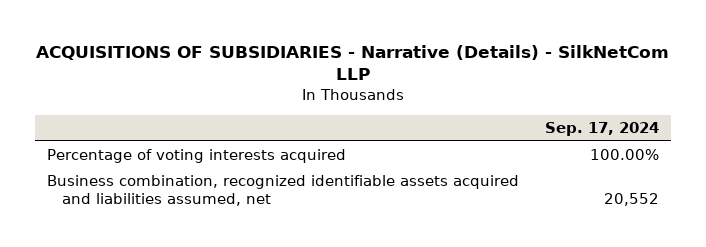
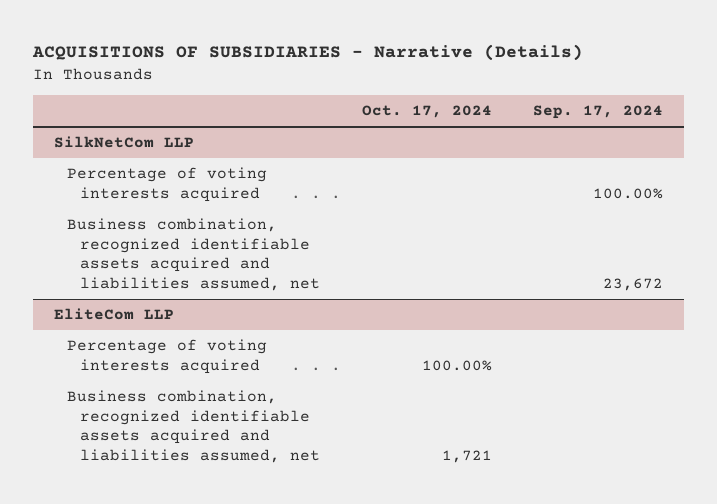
- ACQUISITIONS OF SUBSIDIARIES - Narrative (Details) - SilkNetCom LLP
+ ACQUISITIONS OF SUBSIDIARIES - Narrative (Details)
- | Sep. 17, 2024
+ | Oct. 17, 2024 | Sep. 17, 2024
+ SilkNetCom LLP
- Business combination, recognized identifiable assets acquired and liabilities assumed, net | 20,552
+ Business combination, recognized identifiable assets acquired and liabilities assumed, net | | 23,672
+ EliteCom LLP
+ Percentage of voting interests acquired | 100.00% |
+ Business combination, recognized identifiable assets acquired and liabilities assumed, net | 1,721 |

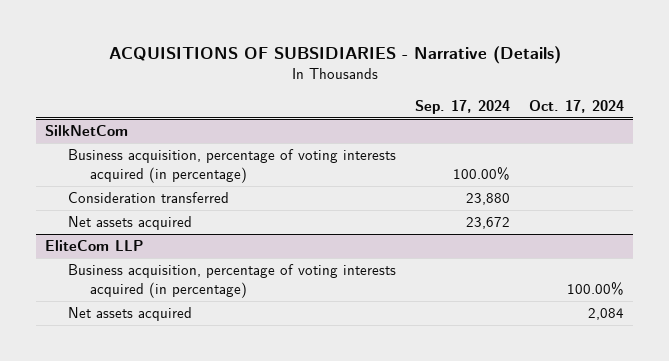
- | Oct. 17, 2024 | Sep. 17, 2024
+ | Sep. 17, 2024 | Oct. 17, 2024
- SilkNetCom LLP
- Percentage of voting interests acquired | | 100.00%
- Business combination, recognized identifiable assets acquired and liabilities assumed, net | | 23,672
+ SilkNetCom
+ Business acquisition, percentage of voting interests acquired (in percentage) | 100.00% |
+ Consideration transferred | 23,880 |
+ Net assets acquired | 23,672 |
@ EliteCom LLP
- Percentage of voting interests acquired | 100.00% |
- Business combination, recognized identifiable assets acquired and liabilities assumed, net | 1,721 |
+ Business acquisition, percentage of voting interests acquired (in percentage) | | 100.00%
+ Net assets acquired | | 2,084

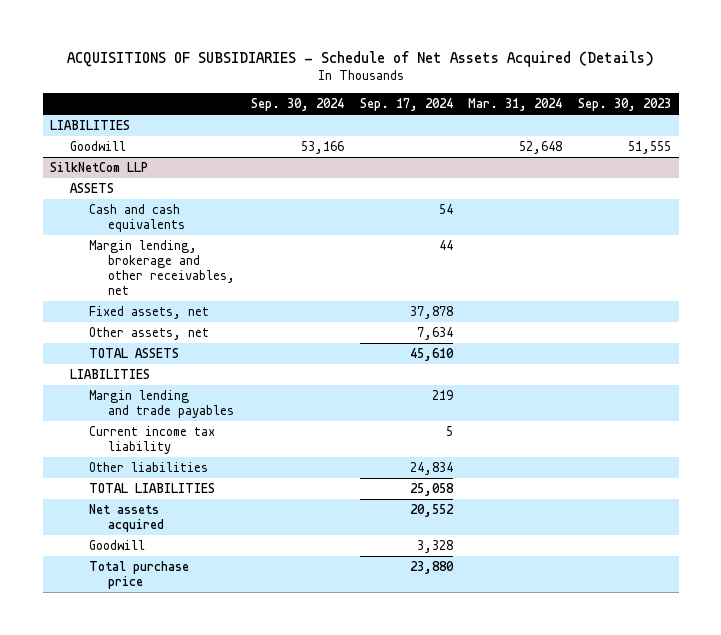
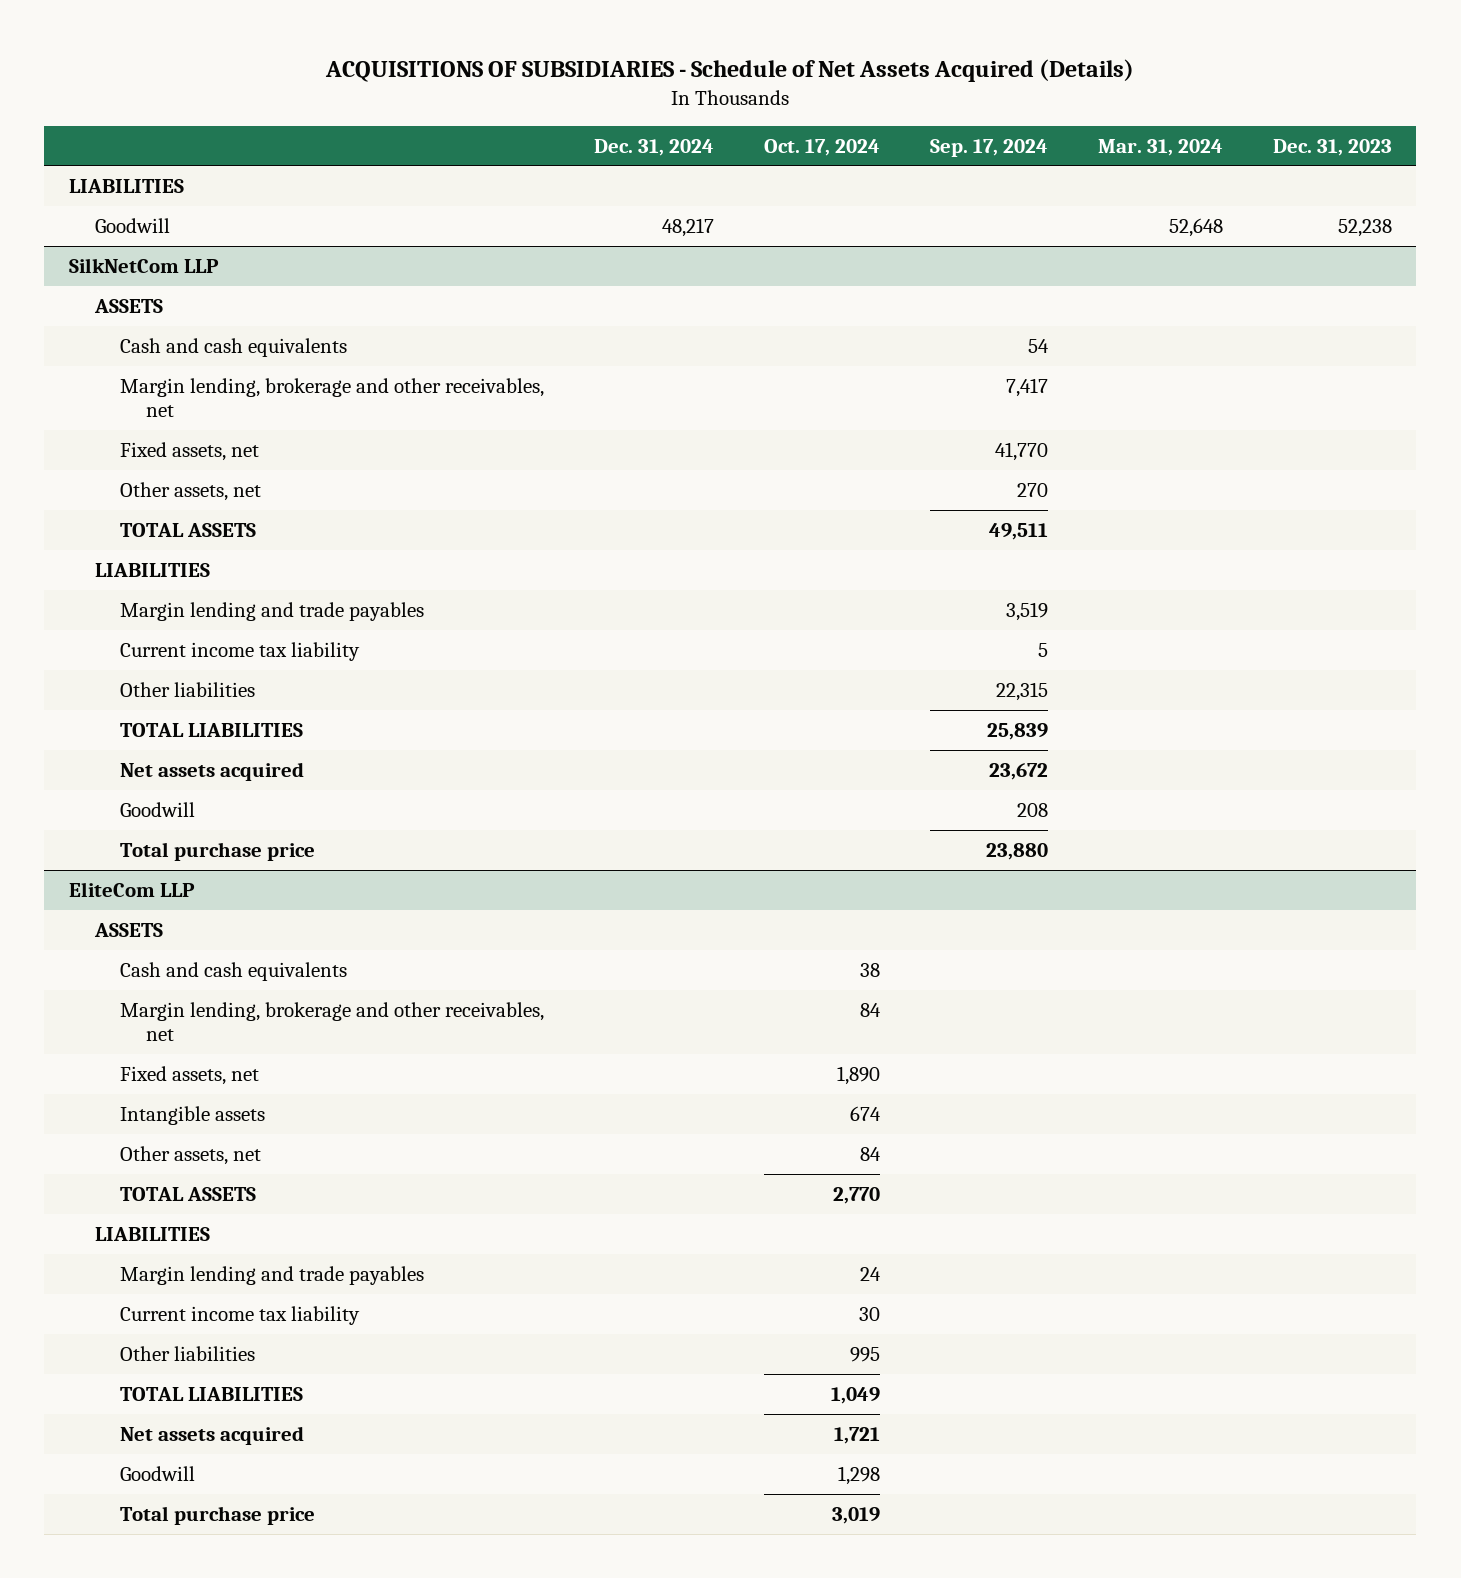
- | Sep. 30, 2024 | Sep. 17, 2024 | Mar. 31, 2024 | Sep. 30, 2023
+ | Dec. 31, 2024 | Oct. 17, 2024 | Sep. 17, 2024 | Mar. 31, 2024 | Dec. 31, 2023
@ SilkNetCom LLP
- Margin lending, brokerage and other receivables, net | | 44 | |
- Fixed assets, net | | 37,878 | |
- Other assets, net | | 7,634 | |
- TOTAL ASSETS | | 45,610 | |
+ Margin lending, brokerage and other receivables, net | | | 7,417 | |
+ Fixed assets, net | | | 41,770 | |
+ Other assets, net | | | 270 | |
+ TOTAL ASSETS | | | 49,511 | |
- Margin lending and trade payables | | 219 | |
+ Margin lending and trade payables | | | 3,519 | |
- Other liabilities | | 24,834 | |
- TOTAL LIABILITIES | | 25,058 | |
- Net assets acquired | | 20,552 | |
- Goodwill | | 3,328 | |
+ Other liabilities | | | 22,315 | |
+ TOTAL LIABILITIES | | | 25,839 | |
+ Net assets acquired | | | 23,672 | |
+ Goodwill | | | 208 | |
+ EliteCom LLP
+ ASSETS
+ Cash and cash equivalents | | 38 | | |
+ Margin lending, brokerage and other receivables, net | | 84 | | |
+ Fixed assets, net | | 1,890 | | |
+ Intangible assets | | 674 | | |
+ Other assets, net | | 84 | | |
+ TOTAL ASSETS | | 2,770 | | |
+ LIABILITIES
+ Margin lending and trade payables | | 24 | | |
+ Current income tax liability | | 30 | | |
+ Other liabilities | | 995 | | |
+ TOTAL LIABILITIES | | 1,049 | | |
+ Net assets acquired | | 1,721 | | |
+ Goodwill | | 1,298 | | |
+ Total purchase price | | 3,019 | | |

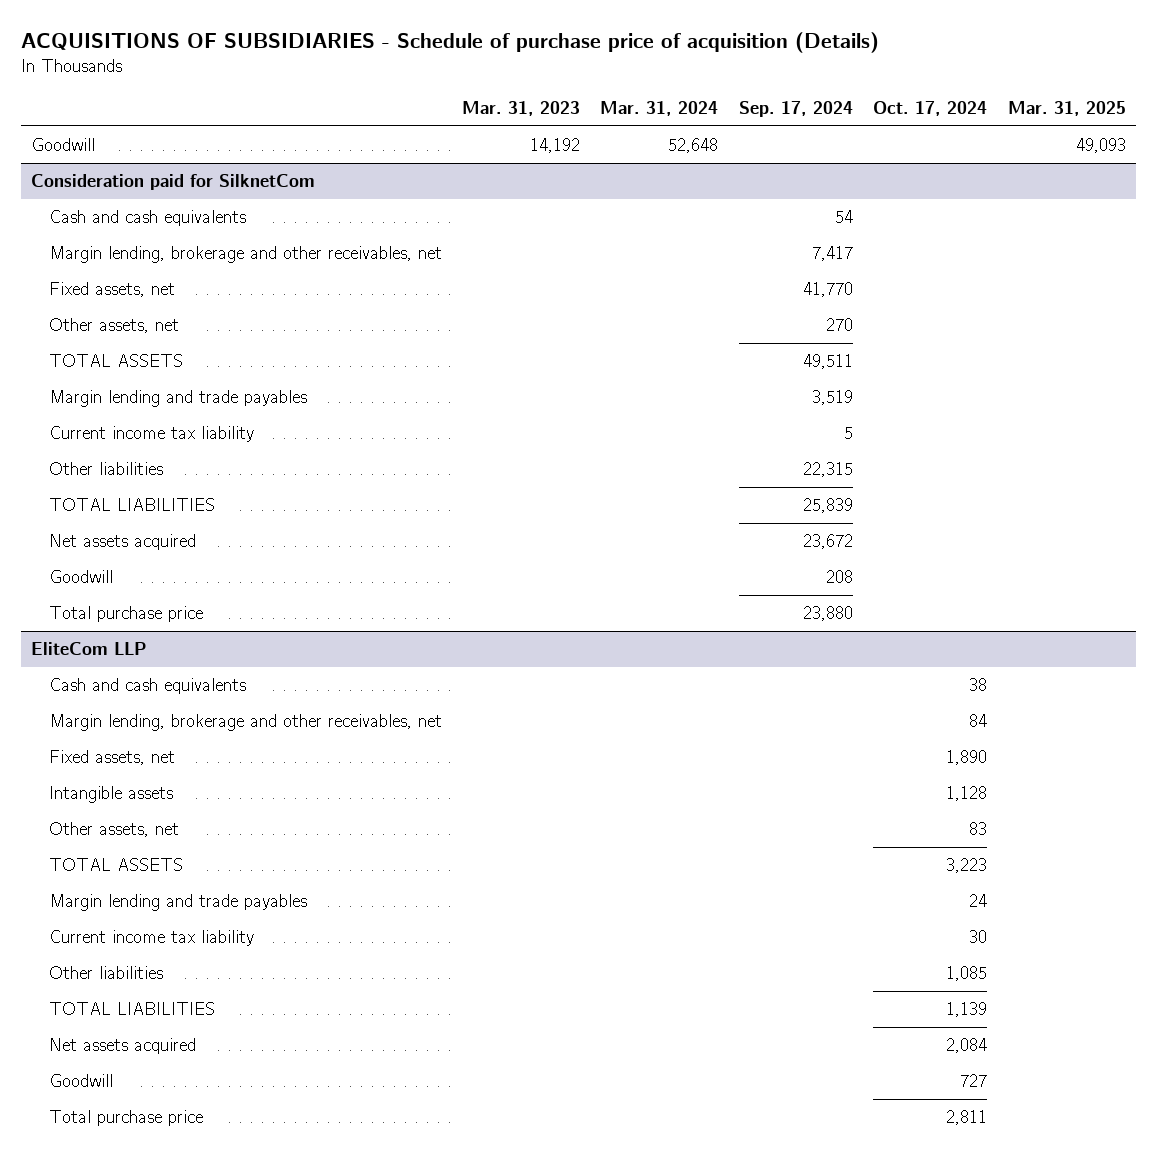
- ACQUISITIONS OF SUBSIDIARIES - Schedule of Net Assets Acquired (Details)
+ ACQUISITIONS OF SUBSIDIARIES - Schedule of purchase price of acquisition (Details)
- | Dec. 31, 2024 | Oct. 17, 2024 | Sep. 17, 2024 | Mar. 31, 2024 | Dec. 31, 2023
+ | Mar. 31, 2023 | Mar. 31, 2024 | Sep. 17, 2024 | Oct. 17, 2024 | Mar. 31, 2025
- LIABILITIES
- SilkNetCom LLP
- ASSETS
+ Consideration paid for SilknetCom
- LIABILITIES
@ EliteCom LLP
- ASSETS
- Intangible assets | | 674 | | |
- Other assets, net | | 84 | | |
- TOTAL ASSETS | | 2,770 | | |
- LIABILITIES
+ Intangible assets | | | | 1,128 |
+ Other assets, net | | | | 83 |
+ TOTAL ASSETS | | | | 3,223 |
- Other liabilities | | 995 | | |
- TOTAL LIABILITIES | | 1,049 | | |
- Net assets acquired | | 1,721 | | |
- Goodwill | | 1,298 | | |
- Total purchase price | | 3,019 | | |
+ Other liabilities | | | | 1,085 |
+ TOTAL LIABILITIES | | | | 1,139 |
+ Net assets acquired | | | | 2,084 |
+ Goodwill | | | | 727 |
+ Total purchase price | | | | 2,811 |

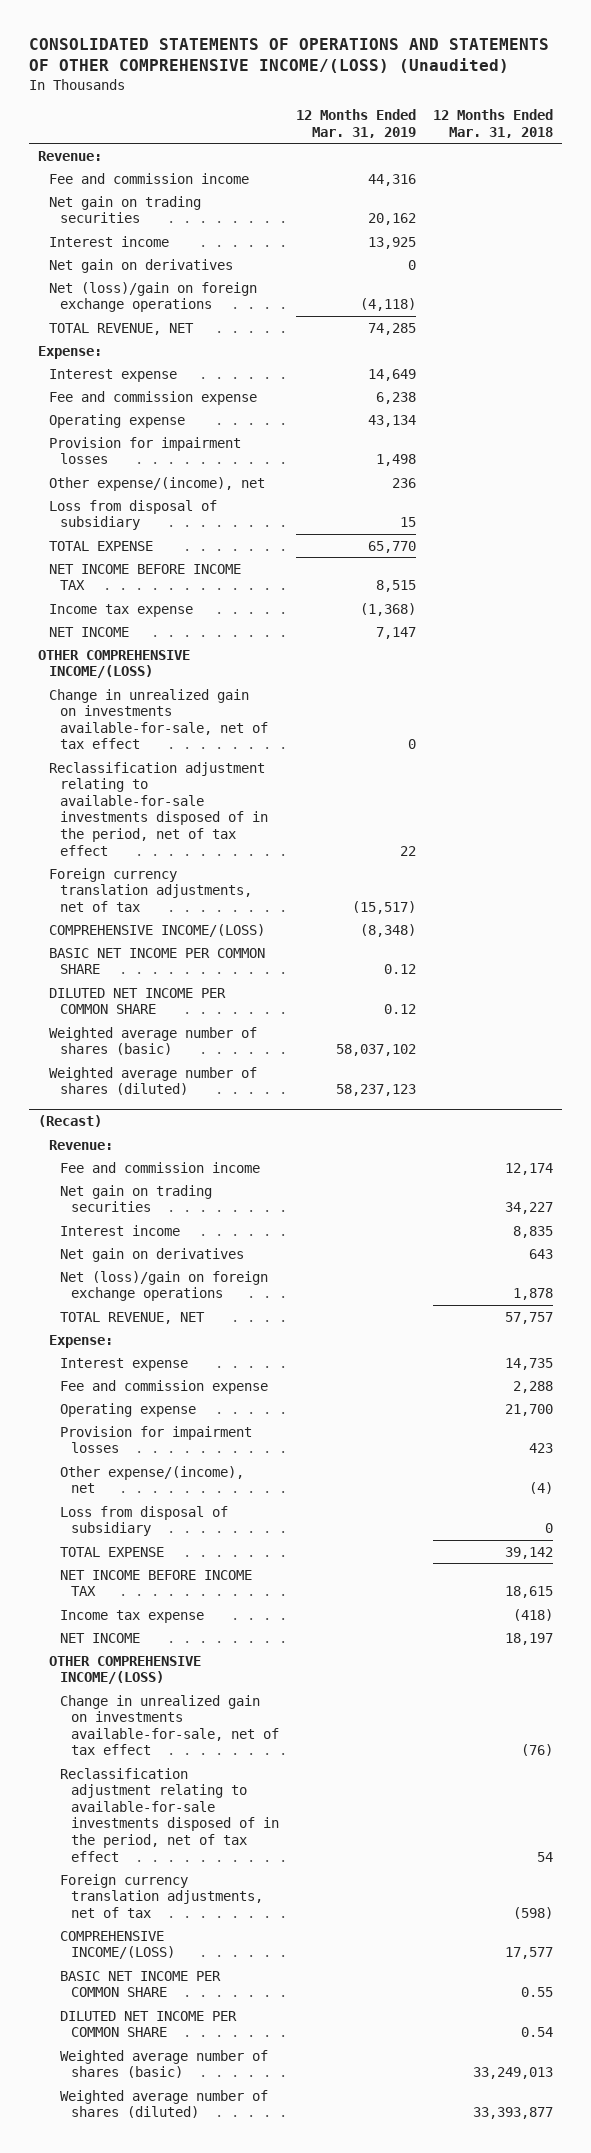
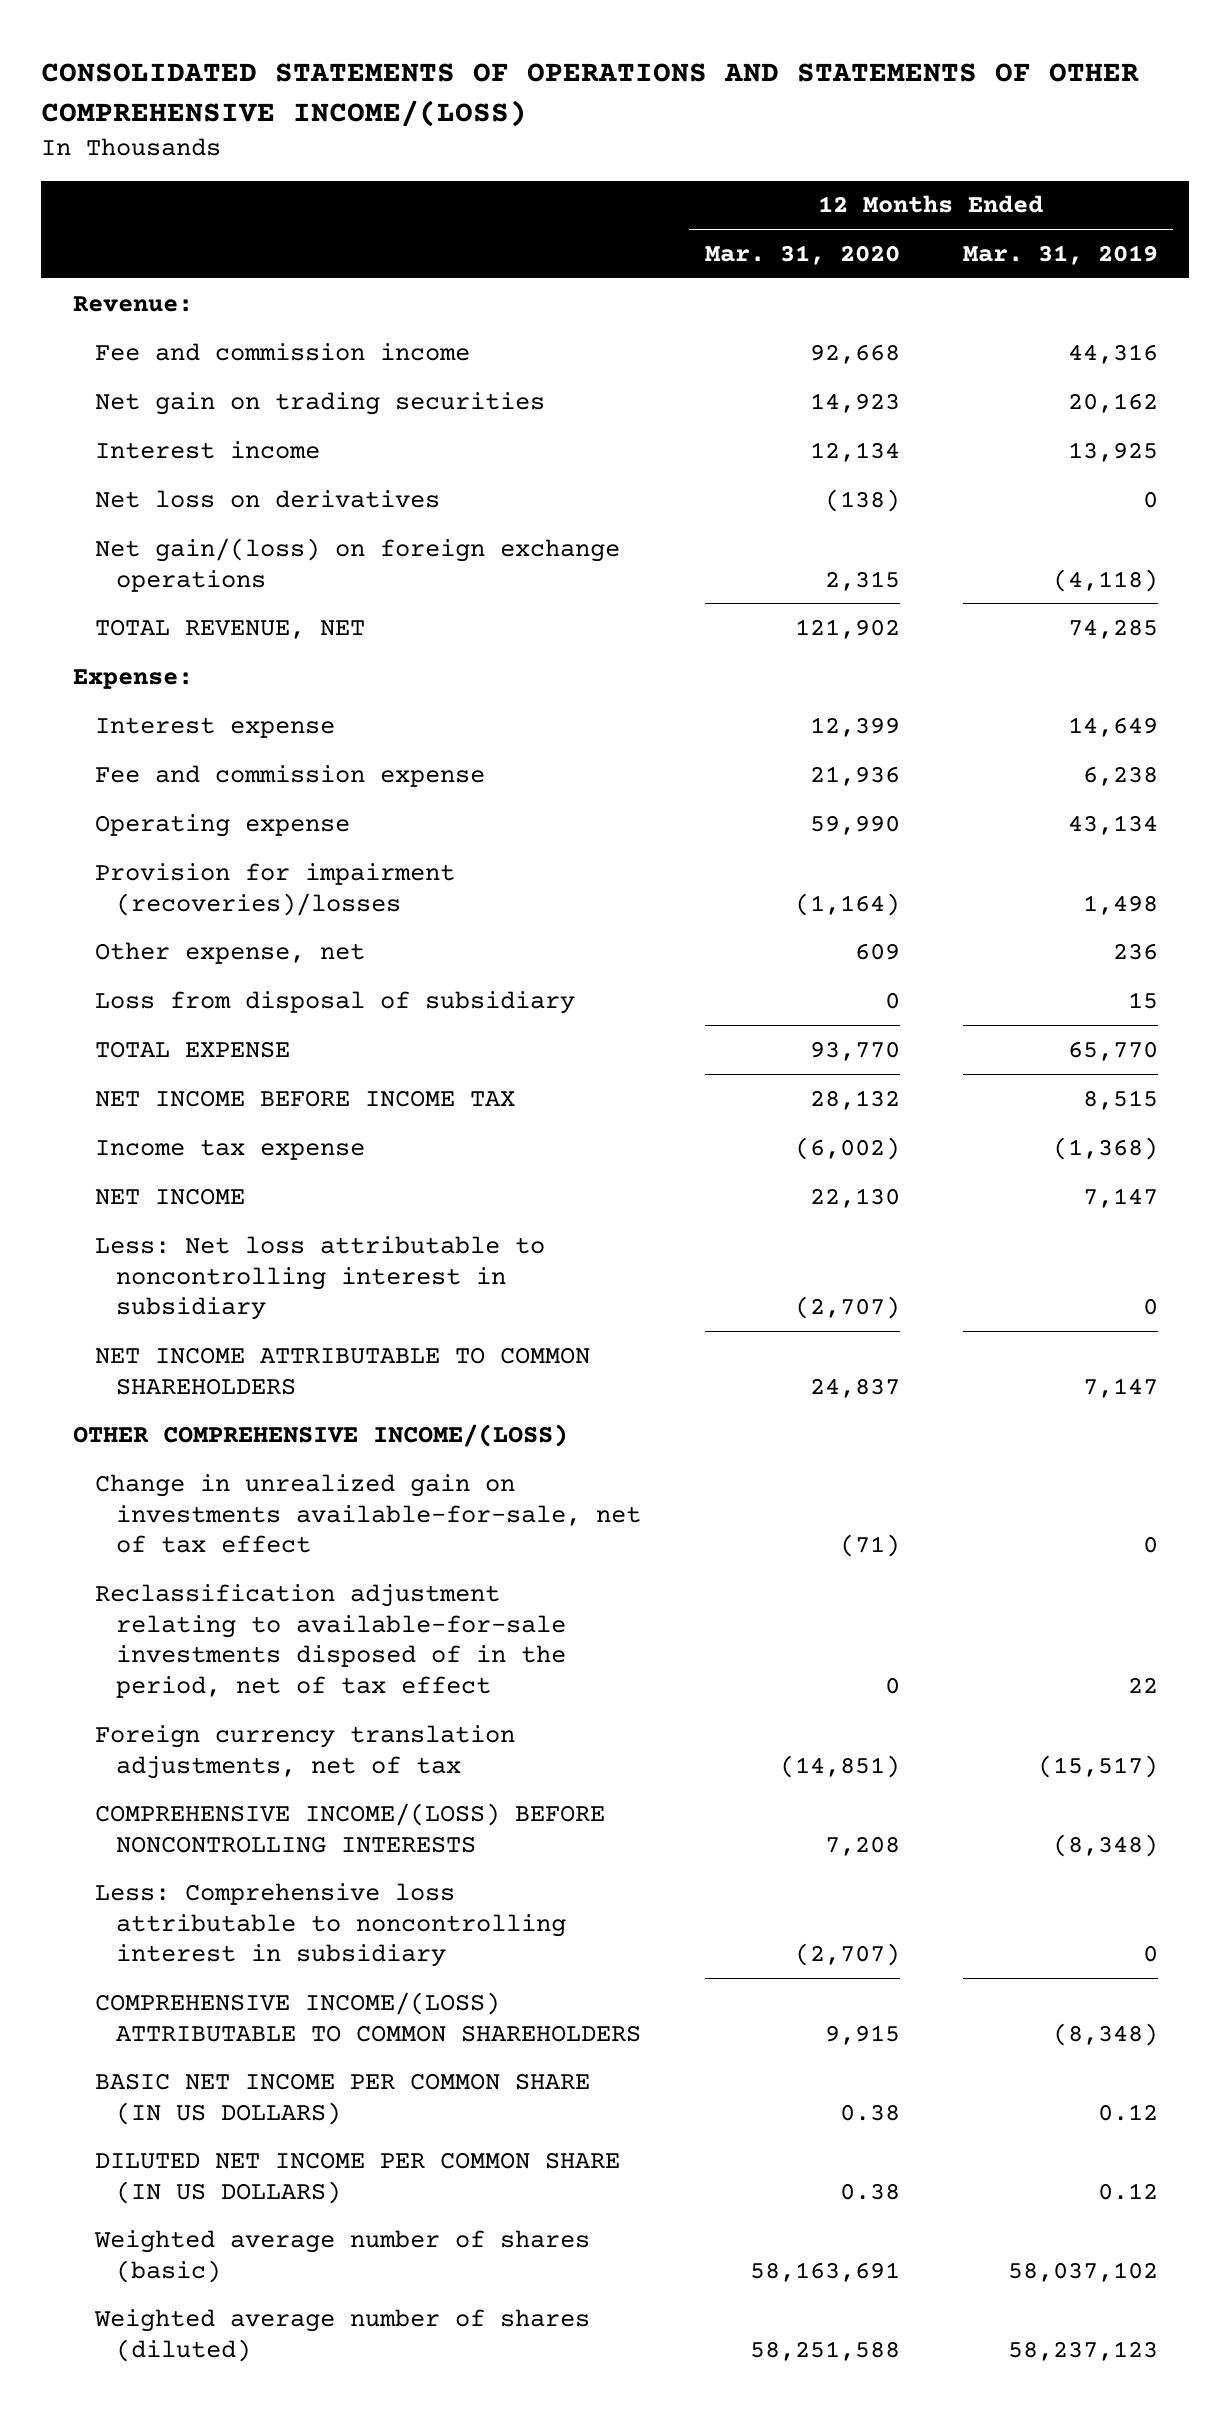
- CONSOLIDATED STATEMENTS OF OPERATIONS AND STATEMENTS OF OTHER COMPREHENSIVE INCOME/(LOSS) (Unaudited)
+ CONSOLIDATED STATEMENTS OF OPERATIONS AND STATEMENTS OF OTHER COMPREHENSIVE INCOME/(LOSS)
- | 12 Months Ended Mar. 31, 2019 | 12 Months Ended Mar. 31, 2018
+ | 12 Months Ended Mar. 31, 2020 | 12 Months Ended Mar. 31, 2019
- Net gain on derivatives | 0 |
- Net (loss)/gain on foreign exchange operations | (4,118) |
+ Net loss on derivatives | (138) | 0
+ Net gain/(loss) on foreign exchange operations | 2,315 | (4,118)
- Provision for impairment losses | 1,498 |
- Other expense/(income), net | 236 |
+ Provision for impairment (recoveries)/losses | (1,164) | 1,498
+ Other expense, net | 609 | 236
+ Less: Net loss attributable to noncontrolling interest in subsidiary | (2,707) | 0
+ NET INCOME ATTRIBUTABLE TO COMMON SHAREHOLDERS | 24,837 | 7,147
- COMPREHENSIVE INCOME/(LOSS) | (8,348) |
- BASIC NET INCOME PER COMMON SHARE | 0.12 |
- DILUTED NET INCOME PER COMMON SHARE | 0.12 |
+ COMPREHENSIVE INCOME/(LOSS) BEFORE NONCONTROLLING INTERESTS | 7,208 | (8,348)
+ Less: Comprehensive loss attributable to noncontrolling interest in subsidiary | (2,707) | 0
+ COMPREHENSIVE INCOME/(LOSS) ATTRIBUTABLE TO COMMON SHAREHOLDERS | 9,915 | (8,348)
+ BASIC NET INCOME PER COMMON SHARE (IN US DOLLARS) | 0.38 | 0.12
+ DILUTED NET INCOME PER COMMON SHARE (IN US DOLLARS) | 0.38 | 0.12
- (Recast)
- Revenue:
- Fee and commission income | | 12,174
- Net gain on trading securities | | 34,227
- Interest income | | 8,835
- Net gain on derivatives | | 643
- Net (loss)/gain on foreign exchange operations | | 1,878
- TOTAL REVENUE, NET | | 57,757
- Expense:
- Interest expense | | 14,735
- Fee and commission expense | | 2,288
- Operating expense | | 21,700
- Provision for impairment losses | | 423
- Other expense/(income), net | | (4)
- Loss from disposal of subsidiary | | 0
- TOTAL EXPENSE | | 39,142
- NET INCOME BEFORE INCOME TAX | | 18,615
- Income tax expense | | (418)
- NET INCOME | | 18,197
- OTHER COMPREHENSIVE INCOME/(LOSS)
- Change in unrealized gain on investments available-for-sale, net of tax effect | | (76)
- Reclassification adjustment relating to available-for-sale investments disposed of in the period, net of tax effect | | 54
- Foreign currency translation adjustments, net of tax | | (598)
- COMPREHENSIVE INCOME/(LOSS) | | 17,577
- BASIC NET INCOME PER COMMON SHARE | | 0.55
- DILUTED NET INCOME PER COMMON SHARE | | 0.54
- Weighted average number of shares (basic) | | 33,249,013
- Weighted average number of shares (diluted) | | 33,393,877

